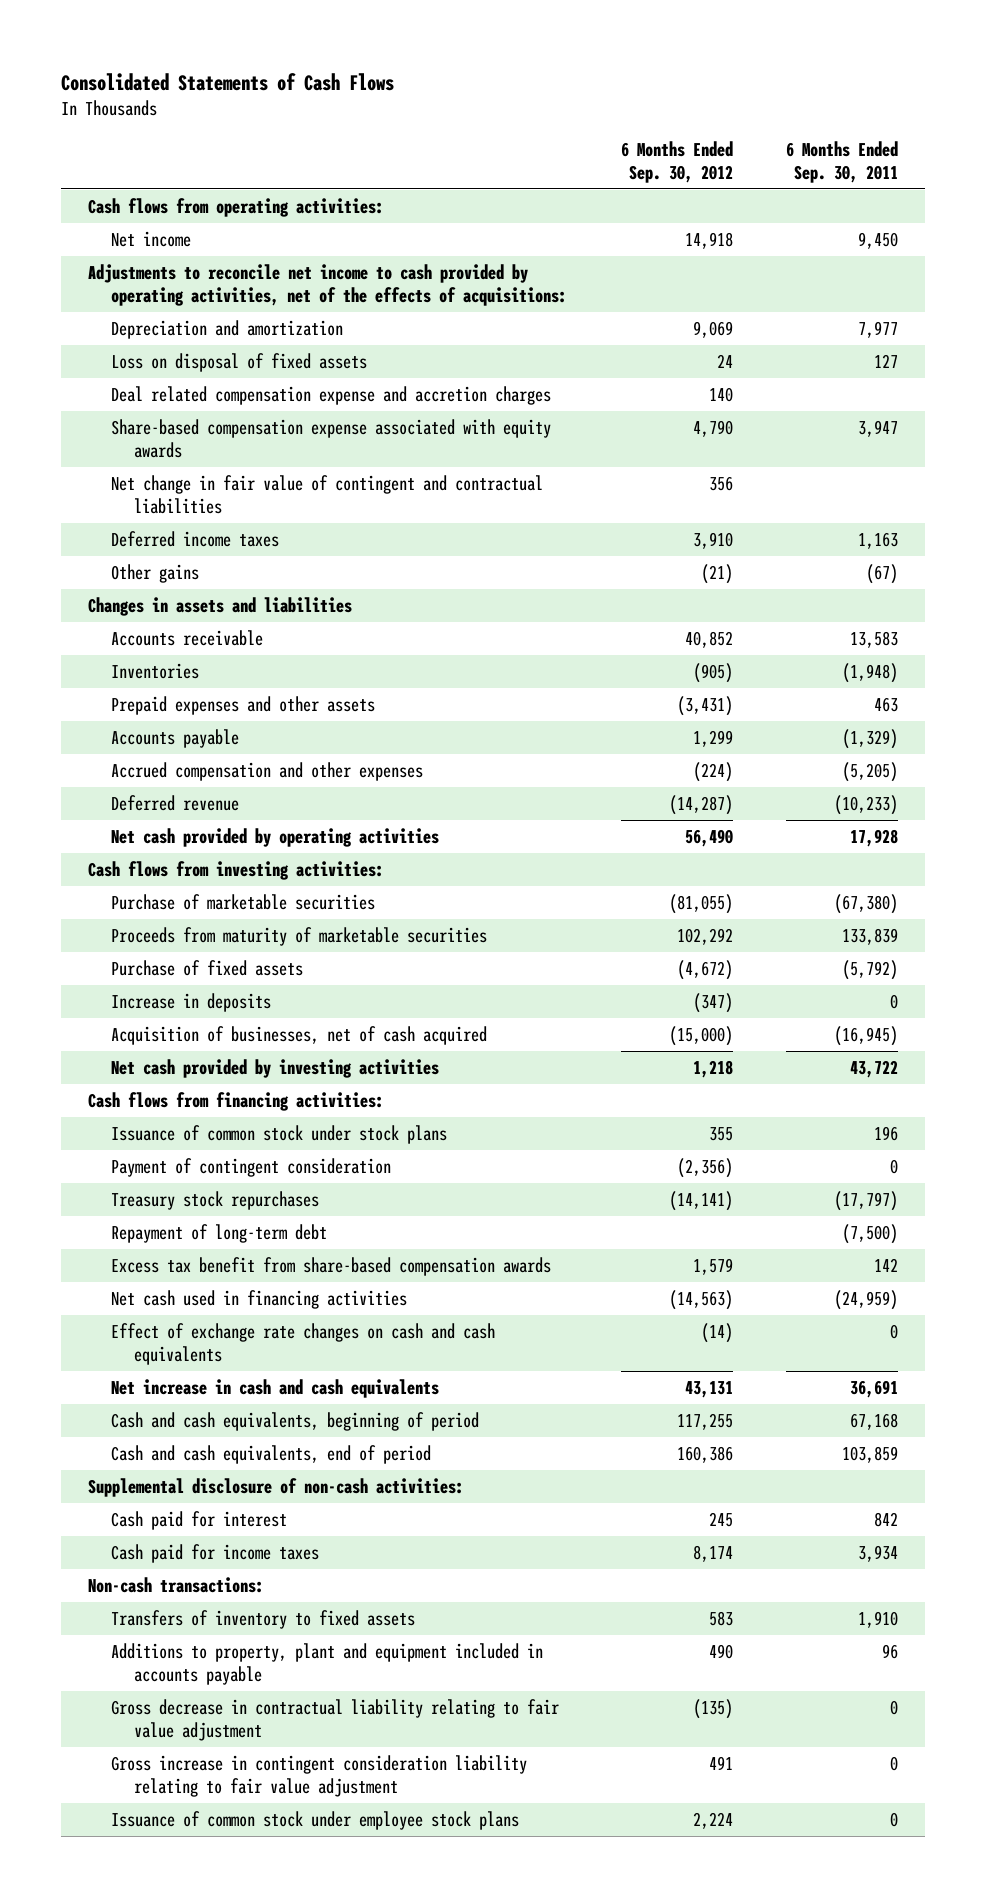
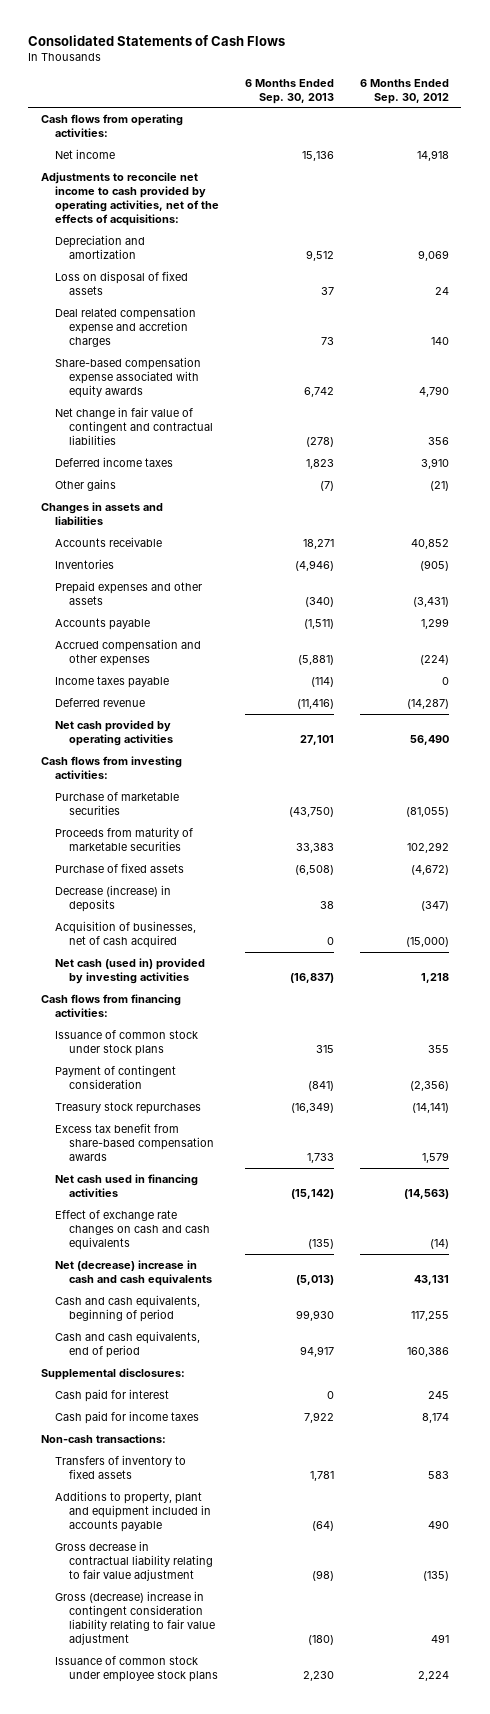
- | 6 Months Ended Sep. 30, 2012 | 6 Months Ended Sep. 30, 2011
+ | 6 Months Ended Sep. 30, 2013 | 6 Months Ended Sep. 30, 2012
+ Income taxes payable | (114) | 0
- Increase in deposits | (347) | 0
+ Decrease (increase) in deposits | 38 | (347)
- Net cash provided by investing activities | 1,218 | 43,722
+ Net cash (used in) provided by investing activities | (16,837) | 1,218
- Repayment of long-term debt | | (7,500)
- Net increase in cash and cash equivalents | 43,131 | 36,691
+ Net (decrease) increase in cash and cash equivalents | (5,013) | 43,131
- Supplemental disclosure of non-cash activities:
+ Supplemental disclosures:
- Gross increase in contingent consideration liability relating to fair value adjustment | 491 | 0
+ Gross (decrease) increase in contingent consideration liability relating to fair value adjustment | (180) | 491

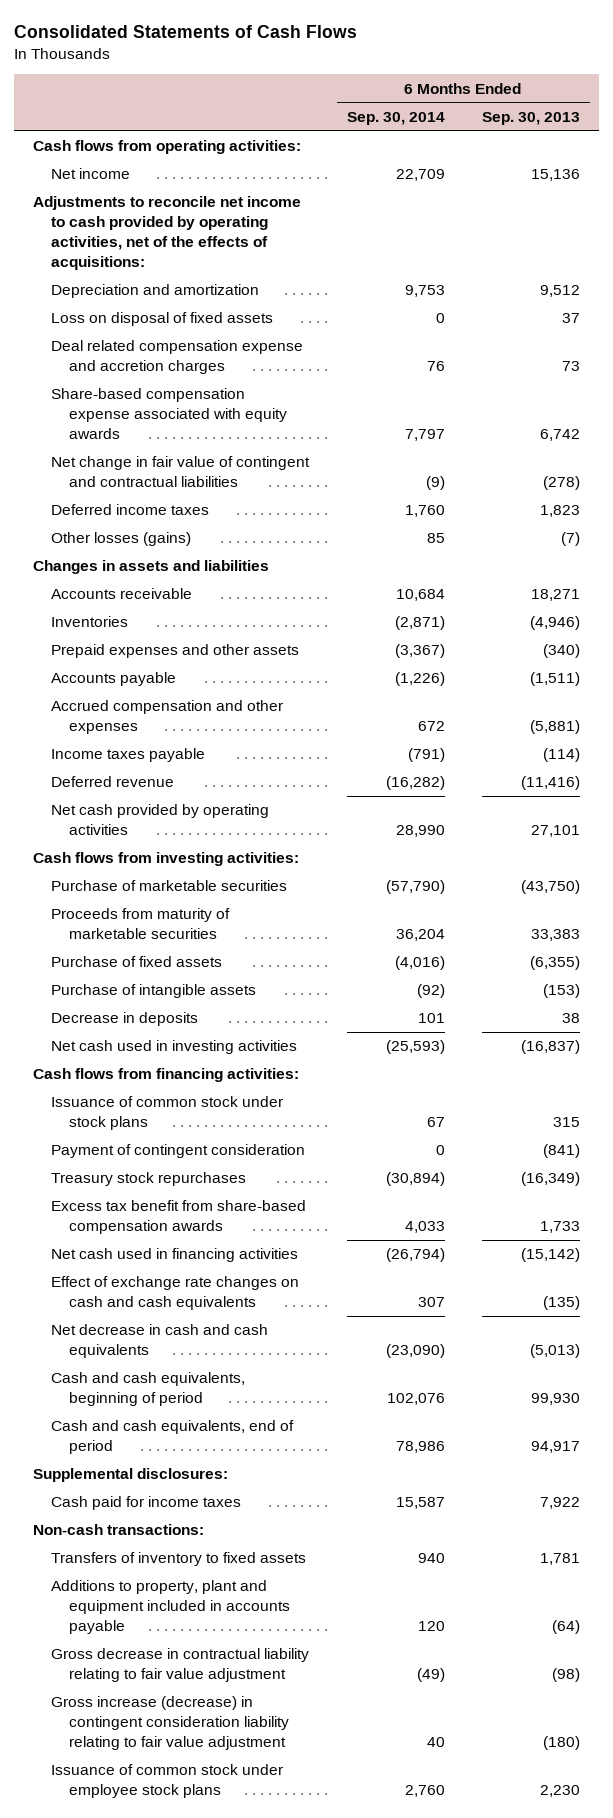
- | 6 Months Ended Sep. 30, 2013 | 6 Months Ended Sep. 30, 2012
+ | 6 Months Ended Sep. 30, 2014 | 6 Months Ended Sep. 30, 2013
- Other gains | (7) | (21)
+ Other losses (gains) | 85 | (7)
- Purchase of fixed assets | (6,508) | (4,672)
- Decrease (increase) in deposits | 38 | (347)
- Acquisition of businesses, net of cash acquired | 0 | (15,000)
- Net cash (used in) provided by investing activities | (16,837) | 1,218
+ Purchase of fixed assets | (4,016) | (6,355)
+ Purchase of intangible assets | (92) | (153)
+ Decrease in deposits | 101 | 38
+ Net cash used in investing activities | (25,593) | (16,837)
- Net (decrease) increase in cash and cash equivalents | (5,013) | 43,131
+ Net decrease in cash and cash equivalents | (23,090) | (5,013)
- Cash paid for interest | 0 | 245
- Gross (decrease) increase in contingent consideration liability relating to fair value adjustment | (180) | 491
+ Gross increase (decrease) in contingent consideration liability relating to fair value adjustment | 40 | (180)

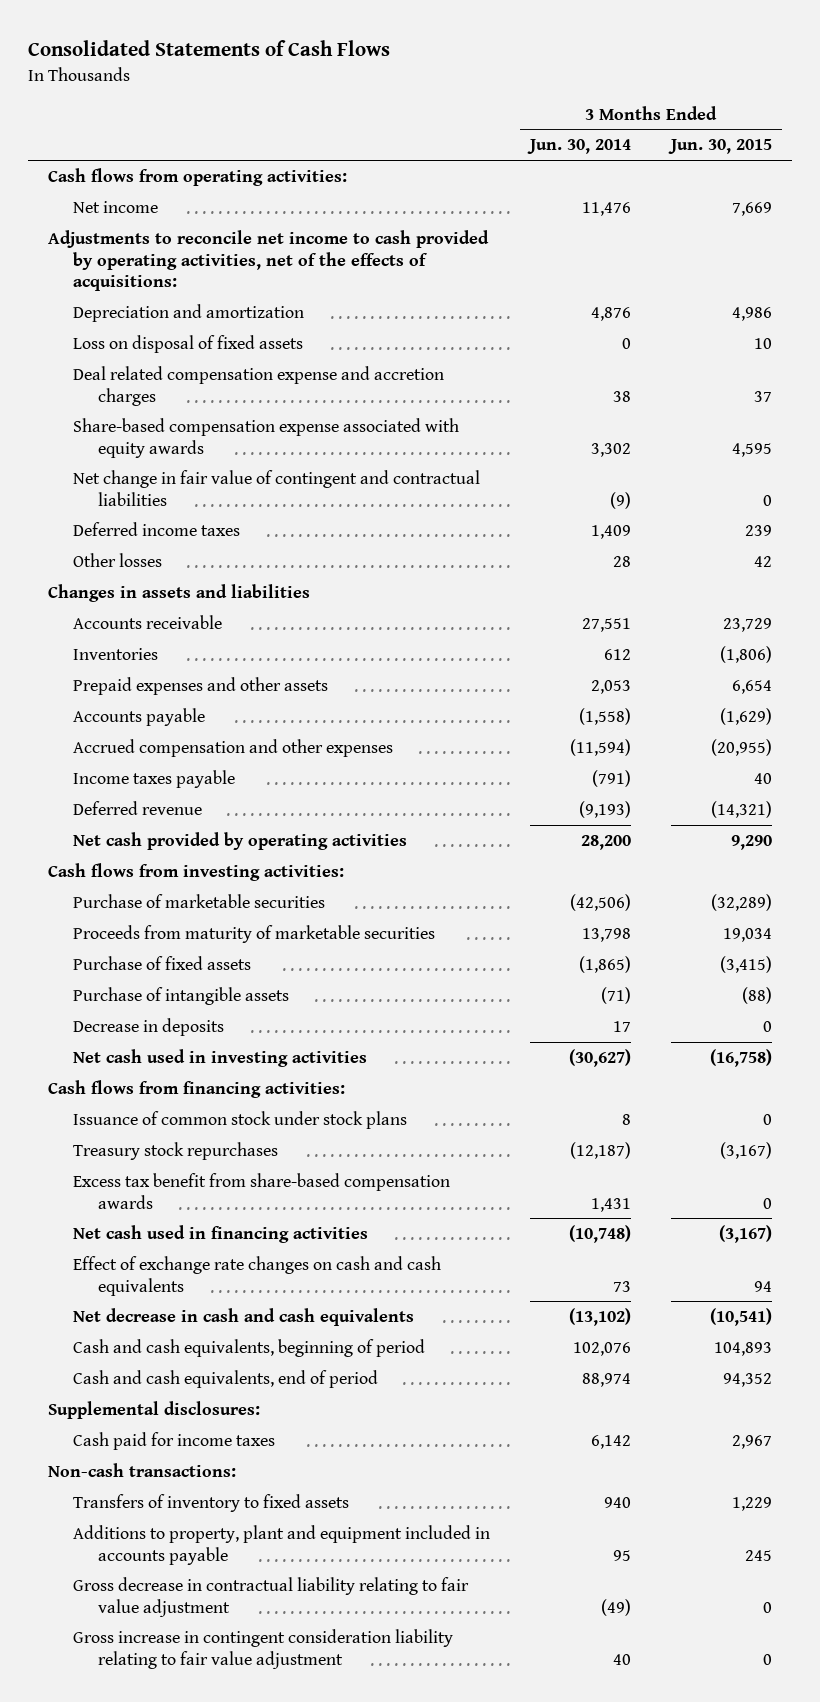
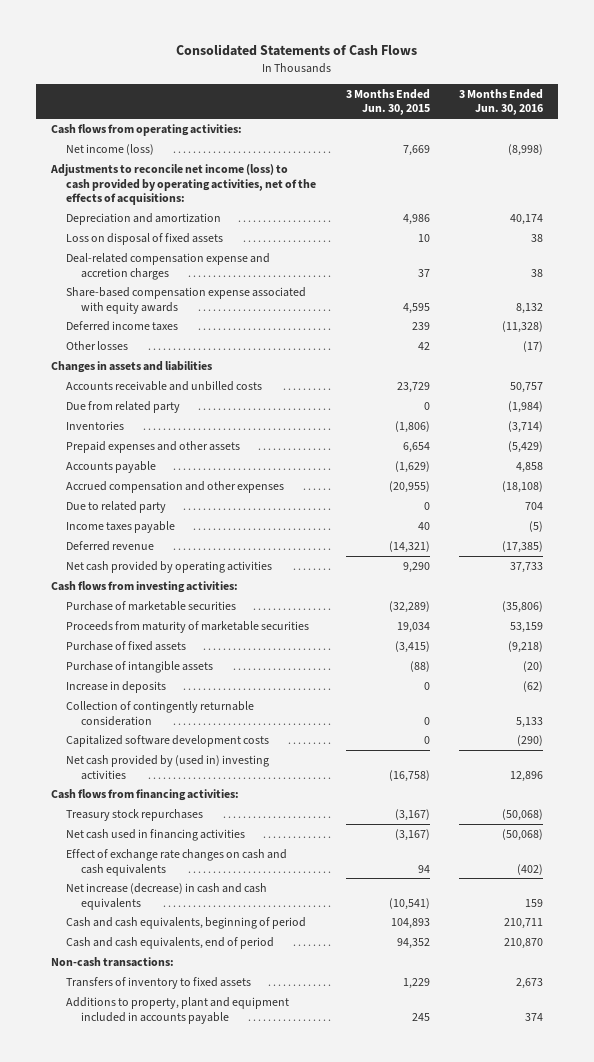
- | 3 Months Ended Jun. 30, 2014 | 3 Months Ended Jun. 30, 2015
+ | 3 Months Ended Jun. 30, 2015 | 3 Months Ended Jun. 30, 2016
- Net income | 11,476 | 7,669
- Adjustments to reconcile net income to cash provided by operating activities, net of the effects of acquisitions:
+ Net income (loss) | 7,669 | (8,998)
+ Adjustments to reconcile net income (loss) to cash provided by operating activities, net of the effects of acquisitions:
- Deal related compensation expense and accretion charges | 38 | 37
+ Deal-related compensation expense and accretion charges | 37 | 38
- Net change in fair value of contingent and contractual liabilities | (9) | 0
- Accounts receivable | 27,551 | 23,729
+ Accounts receivable and unbilled costs | 23,729 | 50,757
+ Due from related party | 0 | (1,984)
+ Due to related party | 0 | 704
- Decrease in deposits | 17 | 0
- Net cash used in investing activities | (30,627) | (16,758)
+ Increase in deposits | 0 | (62)
+ Collection of contingently returnable consideration | 0 | 5,133
+ Capitalized software development costs | 0 | (290)
+ Net cash provided by (used in) investing activities | (16,758) | 12,896
- Issuance of common stock under stock plans | 8 | 0
- Excess tax benefit from share-based compensation awards | 1,431 | 0
- Net decrease in cash and cash equivalents | (13,102) | (10,541)
+ Net increase (decrease) in cash and cash equivalents | (10,541) | 159
- Supplemental disclosures:
- Cash paid for income taxes | 6,142 | 2,967
- Gross decrease in contractual liability relating to fair value adjustment | (49) | 0
- Gross increase in contingent consideration liability relating to fair value adjustment | 40 | 0

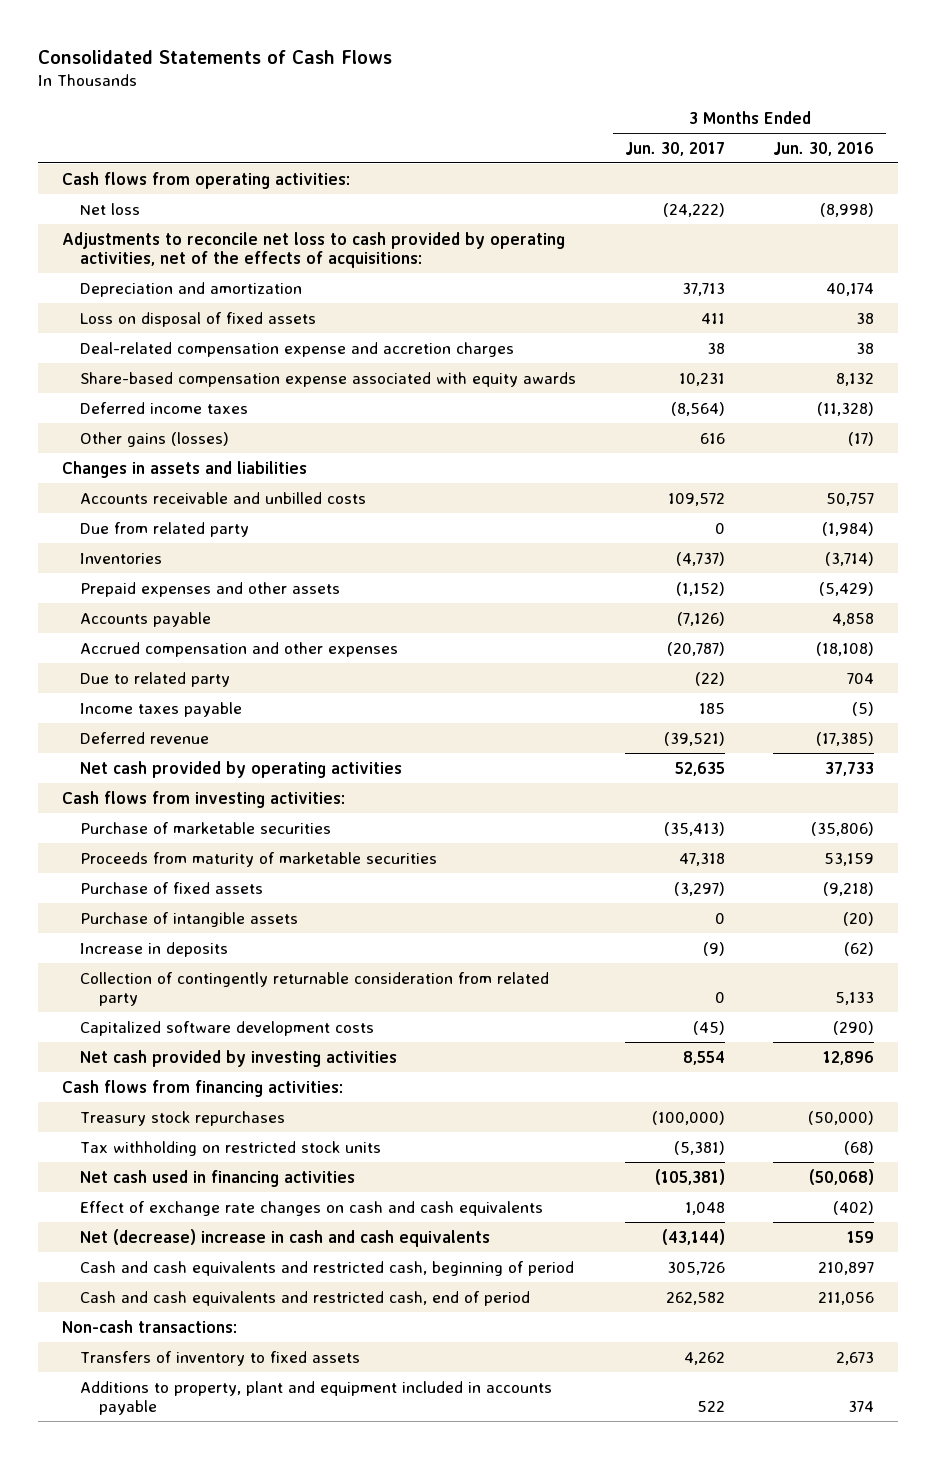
- | 3 Months Ended Jun. 30, 2015 | 3 Months Ended Jun. 30, 2016
+ | 3 Months Ended Jun. 30, 2017 | 3 Months Ended Jun. 30, 2016
- Net income (loss) | 7,669 | (8,998)
- Adjustments to reconcile net income (loss) to cash provided by operating activities, net of the effects of acquisitions:
+ Net loss | (24,222) | (8,998)
+ Adjustments to reconcile net loss to cash provided by operating activities, net of the effects of acquisitions:
- Other losses | 42 | (17)
+ Other gains (losses) | 616 | (17)
- Collection of contingently returnable consideration | 0 | 5,133
+ Collection of contingently returnable consideration from related party | 0 | 5,133
- Net cash provided by (used in) investing activities | (16,758) | 12,896
+ Net cash provided by investing activities | 8,554 | 12,896
- Treasury stock repurchases | (3,167) | (50,068)
+ Treasury stock repurchases | (100,000) | (50,000)
+ Tax withholding on restricted stock units | (5,381) | (68)
- Net increase (decrease) in cash and cash equivalents | (10,541) | 159
- Cash and cash equivalents, beginning of period | 104,893 | 210,711
- Cash and cash equivalents, end of period | 94,352 | 210,870
+ Net (decrease) increase in cash and cash equivalents | (43,144) | 159
+ Cash and cash equivalents and restricted cash, beginning of period | 305,726 | 210,897
+ Cash and cash equivalents and restricted cash, end of period | 262,582 | 211,056

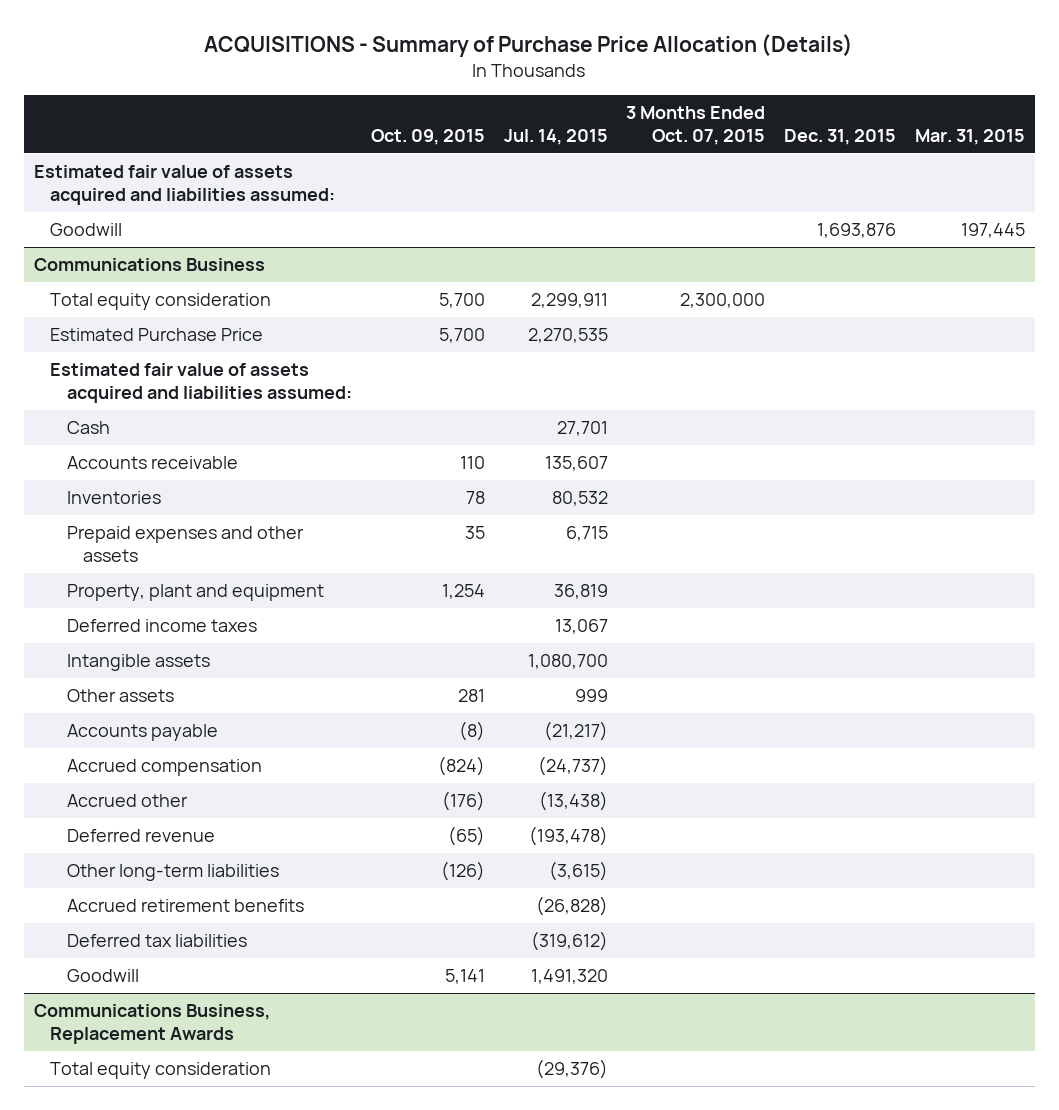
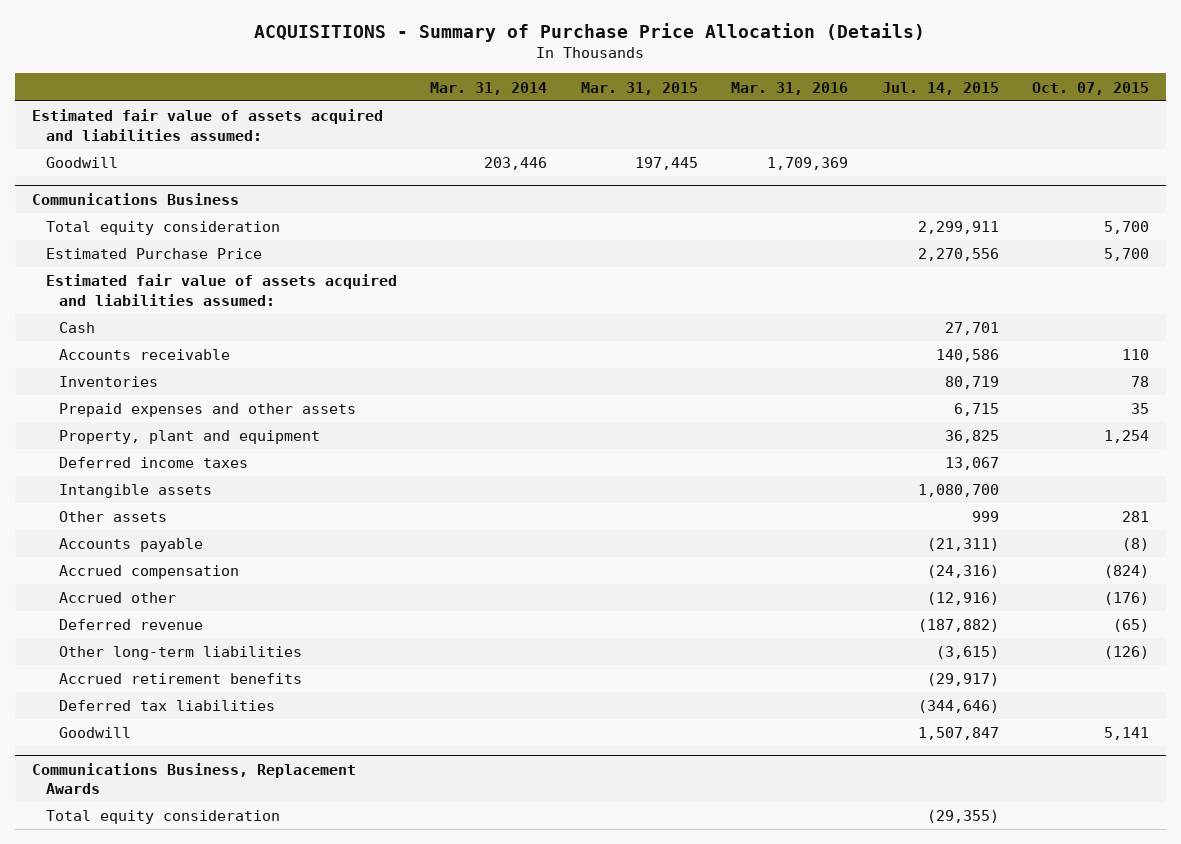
- | Oct. 09, 2015 | Jul. 14, 2015 | 3 Months Ended Oct. 07, 2015 | Dec. 31, 2015 | Mar. 31, 2015
+ | Mar. 31, 2014 | Mar. 31, 2015 | Mar. 31, 2016 | Jul. 14, 2015 | Oct. 07, 2015
@ Communications Business
- Estimated Purchase Price | 5,700 | 2,270,535 | | |
+ Estimated Purchase Price | | | | 2,270,556 | 5,700
- Accounts receivable | 110 | 135,607 | | |
- Inventories | 78 | 80,532 | | |
+ Accounts receivable | | | | 140,586 | 110
+ Inventories | | | | 80,719 | 78
- Property, plant and equipment | 1,254 | 36,819 | | |
+ Property, plant and equipment | | | | 36,825 | 1,254
- Accounts payable | (8) | (21,217) | | |
- Accrued compensation | (824) | (24,737) | | |
- Accrued other | (176) | (13,438) | | |
- Deferred revenue | (65) | (193,478) | | |
+ Accounts payable | | | | (21,311) | (8)
+ Accrued compensation | | | | (24,316) | (824)
+ Accrued other | | | | (12,916) | (176)
+ Deferred revenue | | | | (187,882) | (65)
- Accrued retirement benefits | | (26,828) | | |
- Deferred tax liabilities | | (319,612) | | |
- Goodwill | 5,141 | 1,491,320 | | |
+ Accrued retirement benefits | | | | (29,917) |
+ Deferred tax liabilities | | | | (344,646) |
+ Goodwill | | | | 1,507,847 | 5,141
@ Communications Business, Replacement Awards
- Total equity consideration | | (29,376) | | |
+ Total equity consideration | | | | (29,355) |

